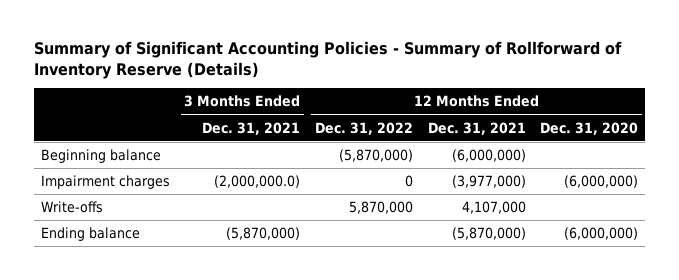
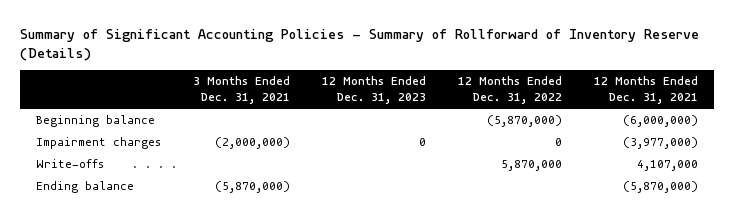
- | 3 Months Ended Dec. 31, 2021 | 12 Months Ended Dec. 31, 2022 | 12 Months Ended Dec. 31, 2021 | 12 Months Ended Dec. 31, 2020
+ | 3 Months Ended Dec. 31, 2021 | 12 Months Ended Dec. 31, 2023 | 12 Months Ended Dec. 31, 2022 | 12 Months Ended Dec. 31, 2021
- Impairment charges | (2,000,000.0) | 0 | (3,977,000) | (6,000,000)
+ Impairment charges | (2,000,000) | 0 | 0 | (3,977,000)

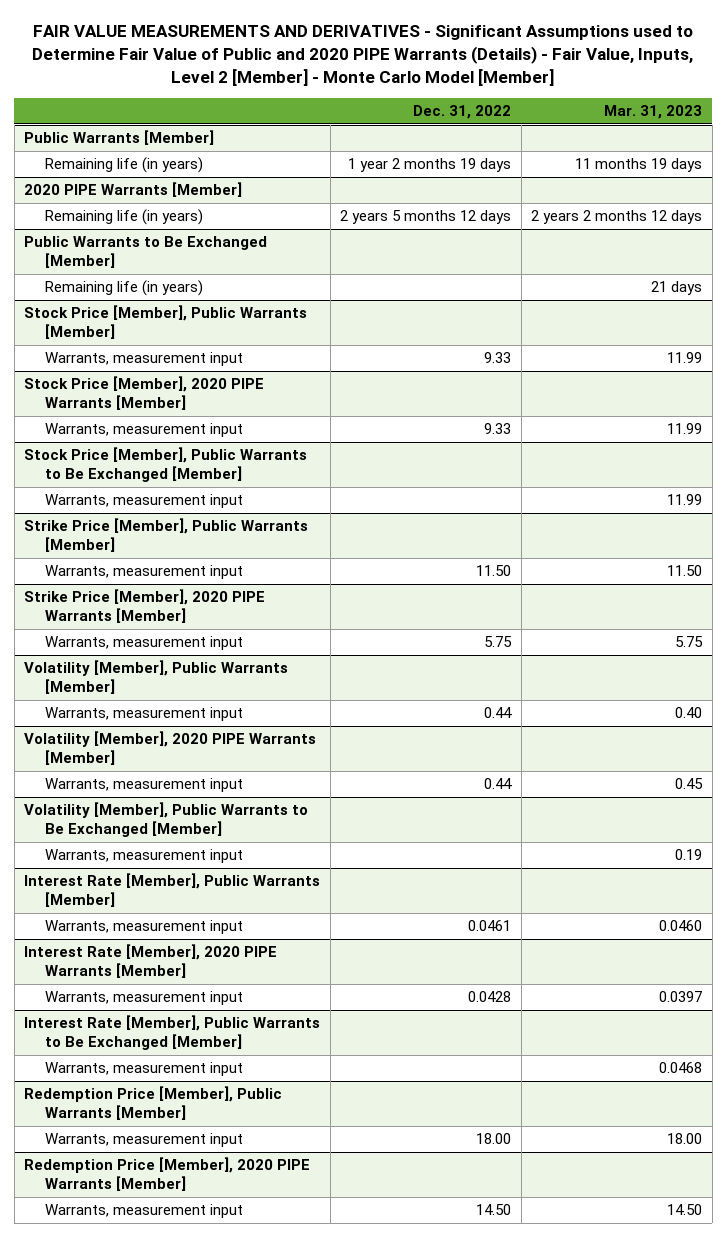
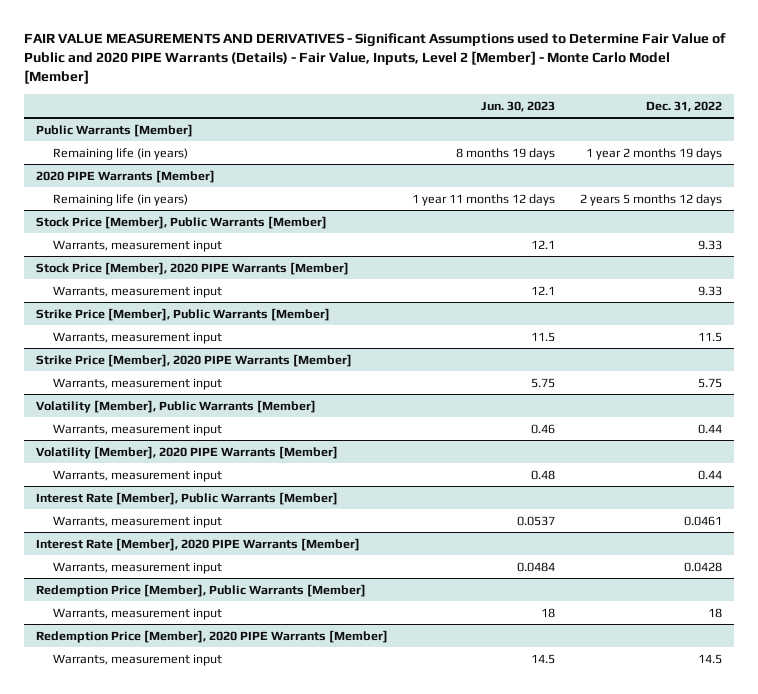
- | Dec. 31, 2022 | Mar. 31, 2023
+ | Jun. 30, 2023 | Dec. 31, 2022
- Public Warrants to Be Exchanged [Member]
- Remaining life (in years) | | 21 days
- Stock Price [Member], Public Warrants to Be Exchanged [Member]
- Warrants, measurement input | | 11.99
@ Strike Price [Member], Public Warrants [Member]
- Warrants, measurement input | 11.50 | 11.50
+ Warrants, measurement input | 11.5 | 11.5
- Volatility [Member], Public Warrants to Be Exchanged [Member]
- Warrants, measurement input | | 0.19
- Interest Rate [Member], Public Warrants to Be Exchanged [Member]
- Warrants, measurement input | | 0.0468
@ Redemption Price [Member], Public Warrants [Member]
- Warrants, measurement input | 18.00 | 18.00
+ Warrants, measurement input | 18 | 18
@ Redemption Price [Member], 2020 PIPE Warrants [Member]
- Warrants, measurement input | 14.50 | 14.50
+ Warrants, measurement input | 14.5 | 14.5

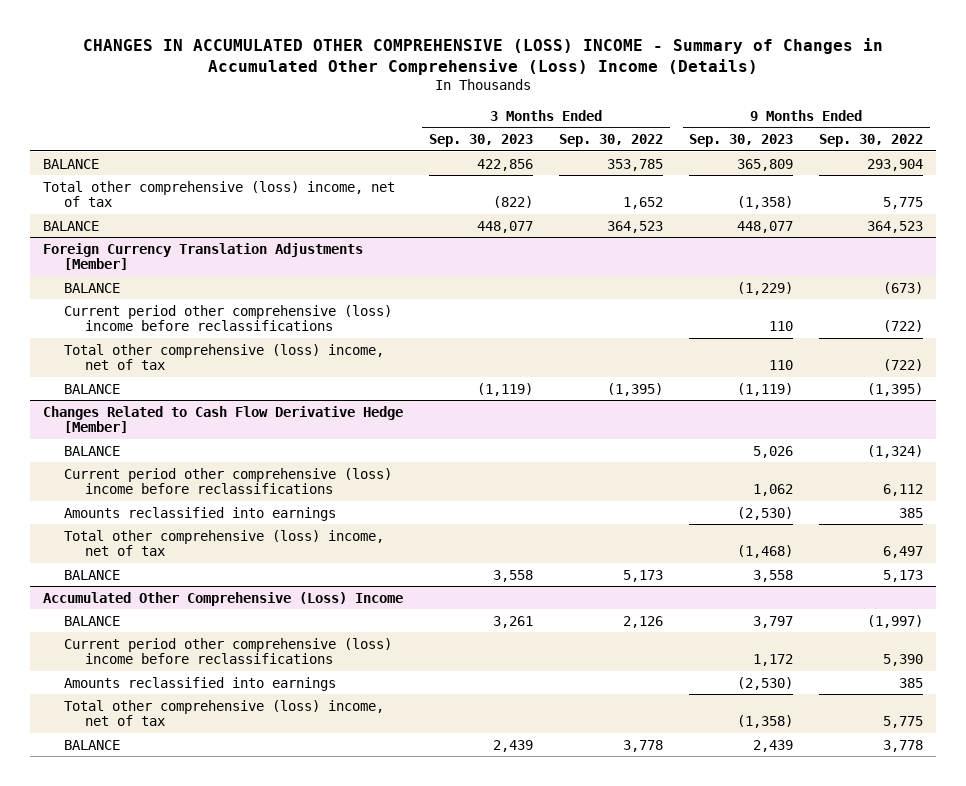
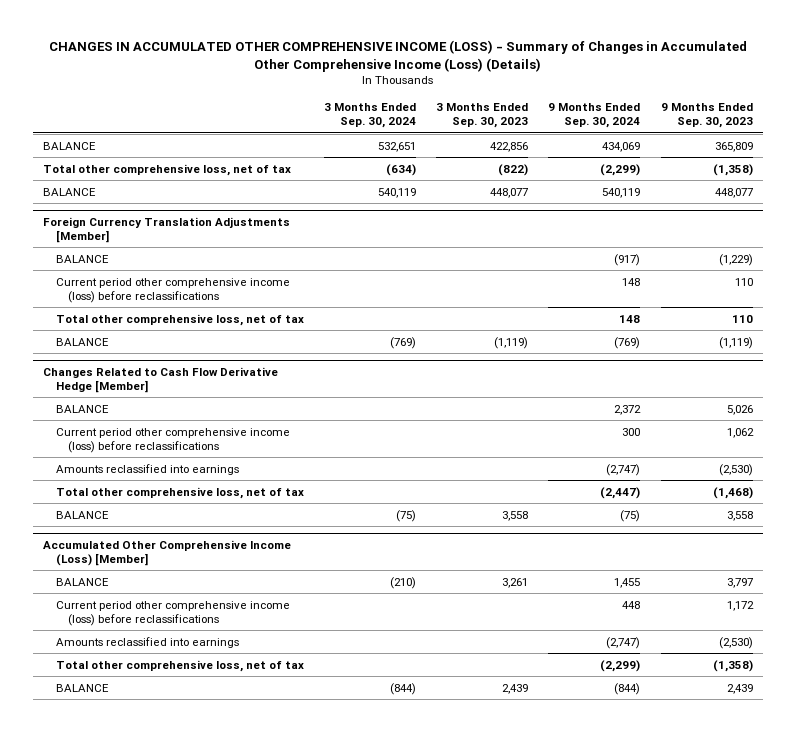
- CHANGES IN ACCUMULATED OTHER COMPREHENSIVE (LOSS) INCOME - Summary of Changes in Accumulated Other Comprehensive (Loss) Income (Details)
+ CHANGES IN ACCUMULATED OTHER COMPREHENSIVE INCOME (LOSS) - Summary of Changes in Accumulated Other Comprehensive Income (Loss) (Details)
- | 3 Months Ended Sep. 30, 2023 | 3 Months Ended Sep. 30, 2022 | 9 Months Ended Sep. 30, 2023 | 9 Months Ended Sep. 30, 2022
+ | 3 Months Ended Sep. 30, 2024 | 3 Months Ended Sep. 30, 2023 | 9 Months Ended Sep. 30, 2024 | 9 Months Ended Sep. 30, 2023
- Total other comprehensive (loss) income, net of tax | (822) | 1,652 | (1,358) | 5,775
+ Total other comprehensive loss, net of tax | (634) | (822) | (2,299) | (1,358)
@ Foreign Currency Translation Adjustments [Member]
- Current period other comprehensive (loss) income before reclassifications | | | 110 | (722)
- Total other comprehensive (loss) income, net of tax | | | 110 | (722)
+ Current period other comprehensive income (loss) before reclassifications | | | 148 | 110
+ Total other comprehensive loss, net of tax | | | 148 | 110
@ Changes Related to Cash Flow Derivative Hedge [Member]
- Current period other comprehensive (loss) income before reclassifications | | | 1,062 | 6,112
+ Current period other comprehensive income (loss) before reclassifications | | | 300 | 1,062
- Total other comprehensive (loss) income, net of tax | | | (1,468) | 6,497
+ Total other comprehensive loss, net of tax | | | (2,447) | (1,468)
- Accumulated Other Comprehensive (Loss) Income
+ Accumulated Other Comprehensive Income (Loss) [Member]
- Current period other comprehensive (loss) income before reclassifications | | | 1,172 | 5,390
+ Current period other comprehensive income (loss) before reclassifications | | | 448 | 1,172
- Total other comprehensive (loss) income, net of tax | | | (1,358) | 5,775
+ Total other comprehensive loss, net of tax | | | (2,299) | (1,358)

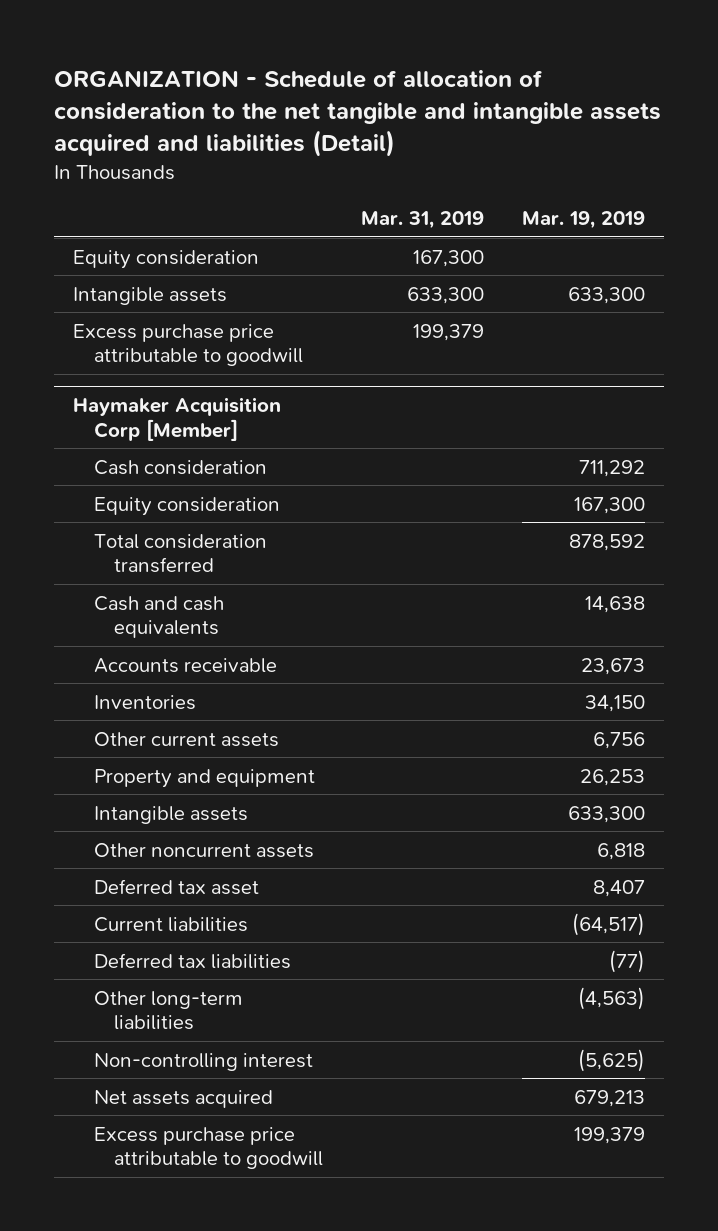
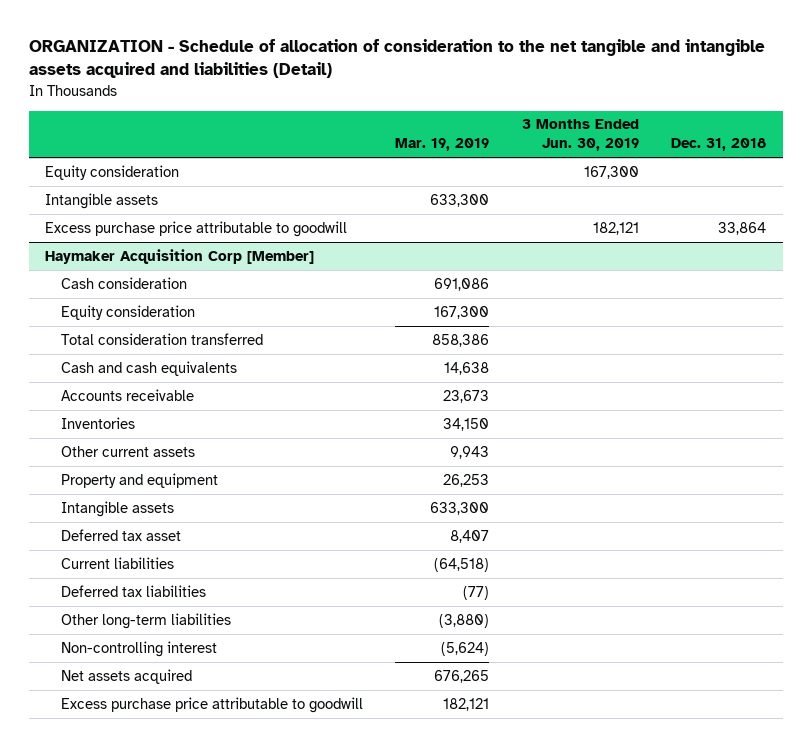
- | Mar. 31, 2019 | Mar. 19, 2019
+ | Mar. 19, 2019 | 3 Months Ended Jun. 30, 2019 | Dec. 31, 2018
@ Haymaker Acquisition Corp [Member]
- Cash consideration | | 711,292
+ Cash consideration | 691,086 | |
- Total consideration transferred | | 878,592
+ Total consideration transferred | 858,386 | |
- Other current assets | | 6,756
+ Other current assets | 9,943 | |
- Other noncurrent assets | | 6,818
- Current liabilities | | (64,517)
+ Current liabilities | (64,518) | |
- Other long-term liabilities | | (4,563)
- Non-controlling interest | | (5,625)
- Net assets acquired | | 679,213
- Excess purchase price attributable to goodwill | | 199,379
+ Other long-term liabilities | (3,880) | |
+ Non-controlling interest | (5,624) | |
+ Net assets acquired | 676,265 | |
+ Excess purchase price attributable to goodwill | 182,121 | |

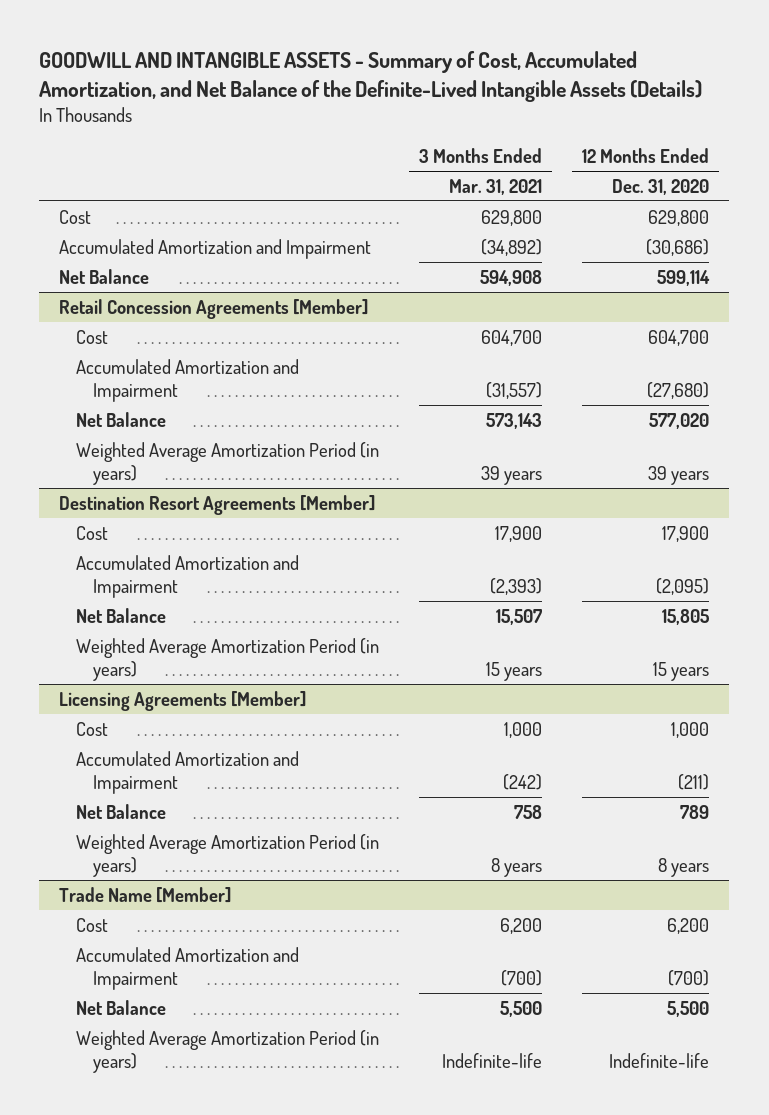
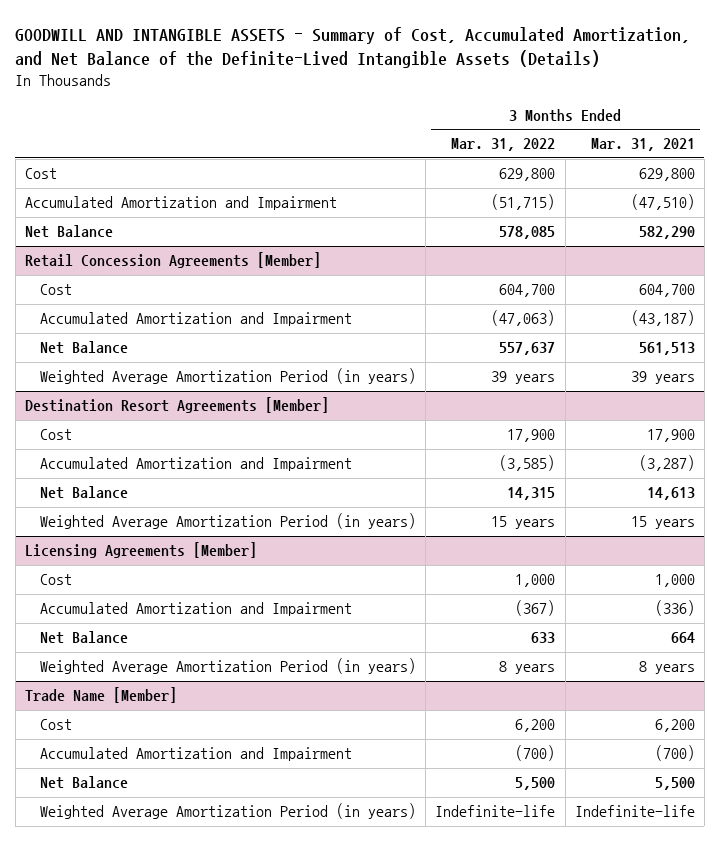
- | 3 Months Ended Mar. 31, 2021 | 12 Months Ended Dec. 31, 2020
+ | 3 Months Ended Mar. 31, 2022 | 3 Months Ended Mar. 31, 2021
- Accumulated Amortization and Impairment | (34,892) | (30,686)
- Net Balance | 594,908 | 599,114
+ Accumulated Amortization and Impairment | (51,715) | (47,510)
+ Net Balance | 578,085 | 582,290
@ Retail Concession Agreements [Member]
- Accumulated Amortization and Impairment | (31,557) | (27,680)
- Net Balance | 573,143 | 577,020
+ Accumulated Amortization and Impairment | (47,063) | (43,187)
+ Net Balance | 557,637 | 561,513
@ Destination Resort Agreements [Member]
- Accumulated Amortization and Impairment | (2,393) | (2,095)
- Net Balance | 15,507 | 15,805
+ Accumulated Amortization and Impairment | (3,585) | (3,287)
+ Net Balance | 14,315 | 14,613
@ Licensing Agreements [Member]
- Accumulated Amortization and Impairment | (242) | (211)
- Net Balance | 758 | 789
+ Accumulated Amortization and Impairment | (367) | (336)
+ Net Balance | 633 | 664

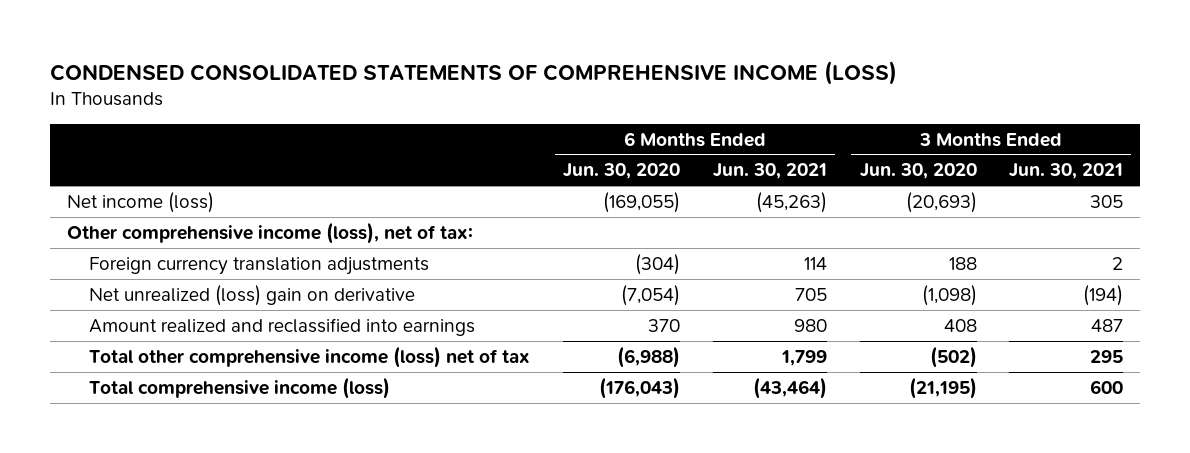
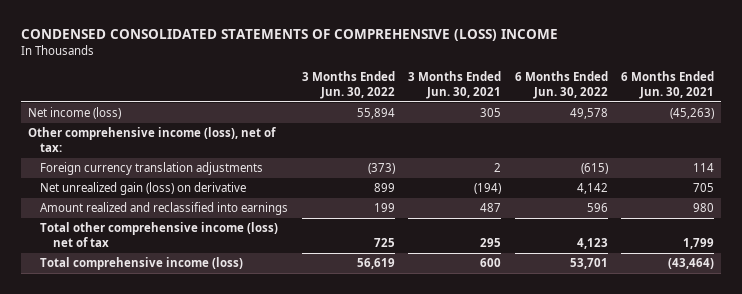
- CONDENSED CONSOLIDATED STATEMENTS OF COMPREHENSIVE INCOME (LOSS)
+ CONDENSED CONSOLIDATED STATEMENTS OF COMPREHENSIVE (LOSS) INCOME
- | 6 Months Ended Jun. 30, 2020 | 6 Months Ended Jun. 30, 2021 | 3 Months Ended Jun. 30, 2020 | 3 Months Ended Jun. 30, 2021
+ | 3 Months Ended Jun. 30, 2022 | 3 Months Ended Jun. 30, 2021 | 6 Months Ended Jun. 30, 2022 | 6 Months Ended Jun. 30, 2021
- Net unrealized (loss) gain on derivative | (7,054) | 705 | (1,098) | (194)
+ Net unrealized gain (loss) on derivative | 899 | (194) | 4,142 | 705

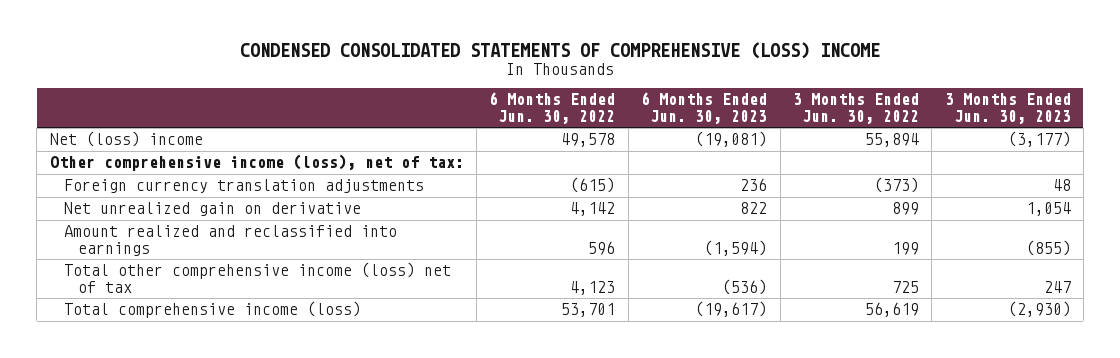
- | 3 Months Ended Jun. 30, 2022 | 3 Months Ended Jun. 30, 2021 | 6 Months Ended Jun. 30, 2022 | 6 Months Ended Jun. 30, 2021
+ | 6 Months Ended Jun. 30, 2022 | 6 Months Ended Jun. 30, 2023 | 3 Months Ended Jun. 30, 2022 | 3 Months Ended Jun. 30, 2023
- Net income (loss) | 55,894 | 305 | 49,578 | (45,263)
+ Net (loss) income | 49,578 | (19,081) | 55,894 | (3,177)
- Net unrealized gain (loss) on derivative | 899 | (194) | 4,142 | 705
+ Net unrealized gain on derivative | 4,142 | 822 | 899 | 1,054

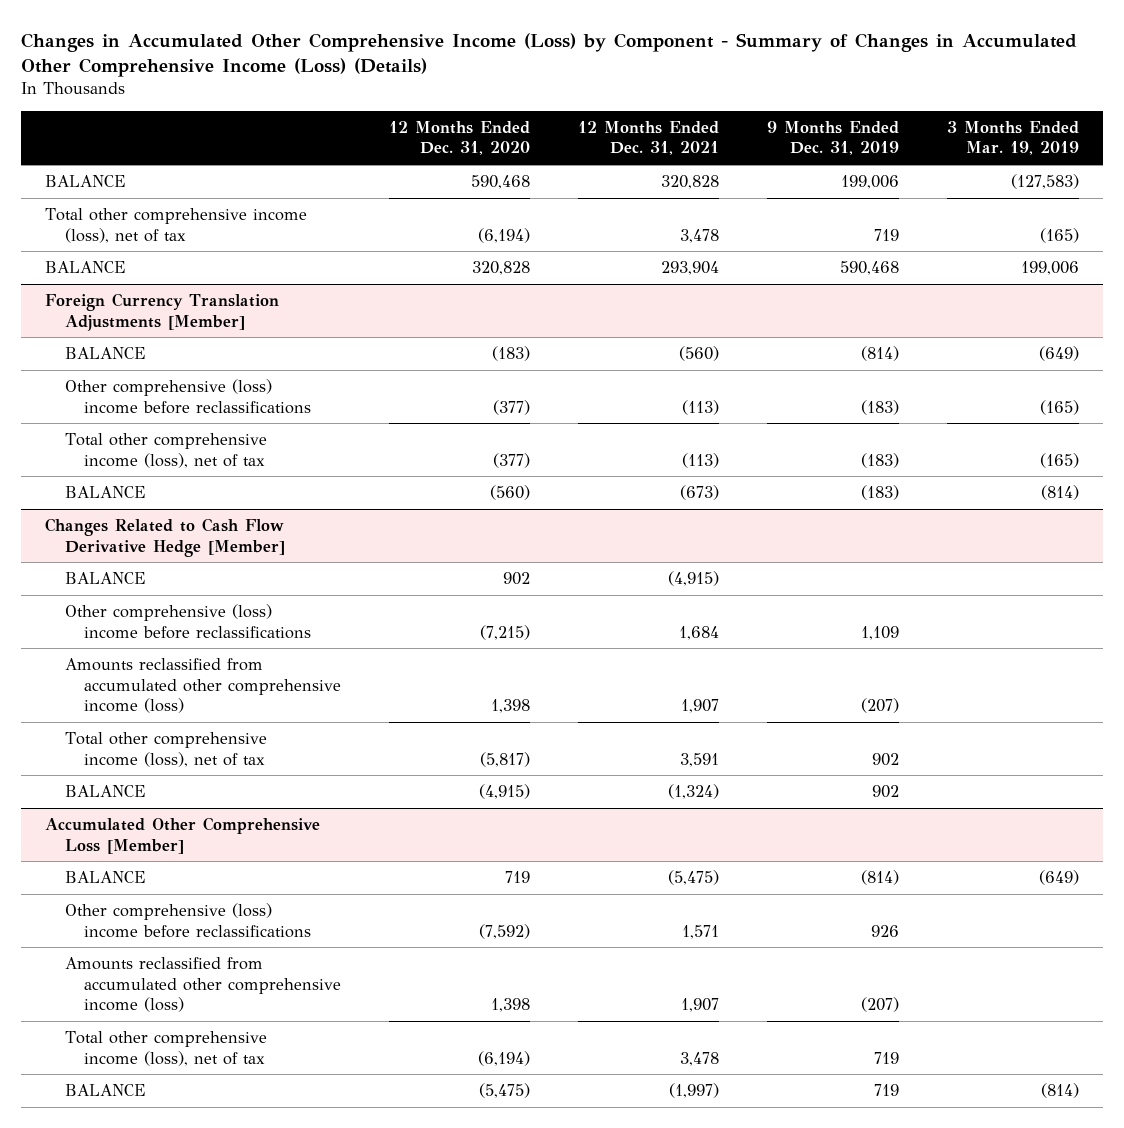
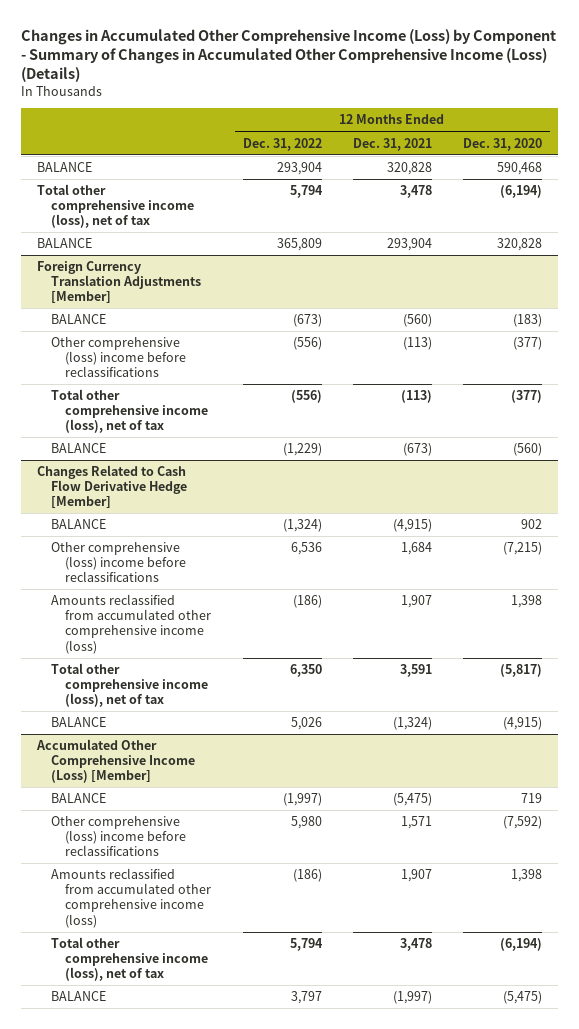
- | 12 Months Ended Dec. 31, 2020 | 12 Months Ended Dec. 31, 2021 | 9 Months Ended Dec. 31, 2019 | 3 Months Ended Mar. 19, 2019
+ | 12 Months Ended Dec. 31, 2022 | 12 Months Ended Dec. 31, 2021 | 12 Months Ended Dec. 31, 2020
- Accumulated Other Comprehensive Loss [Member]
+ Accumulated Other Comprehensive Income (Loss) [Member]

